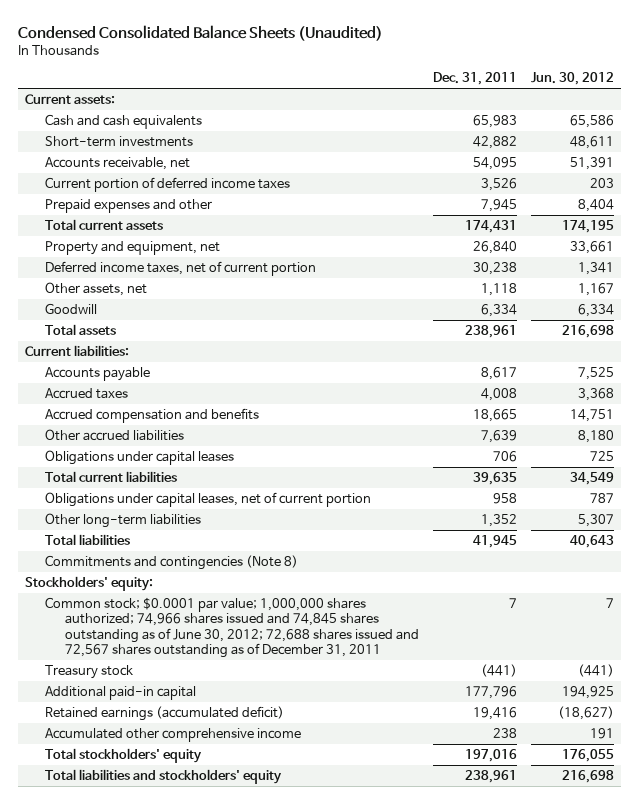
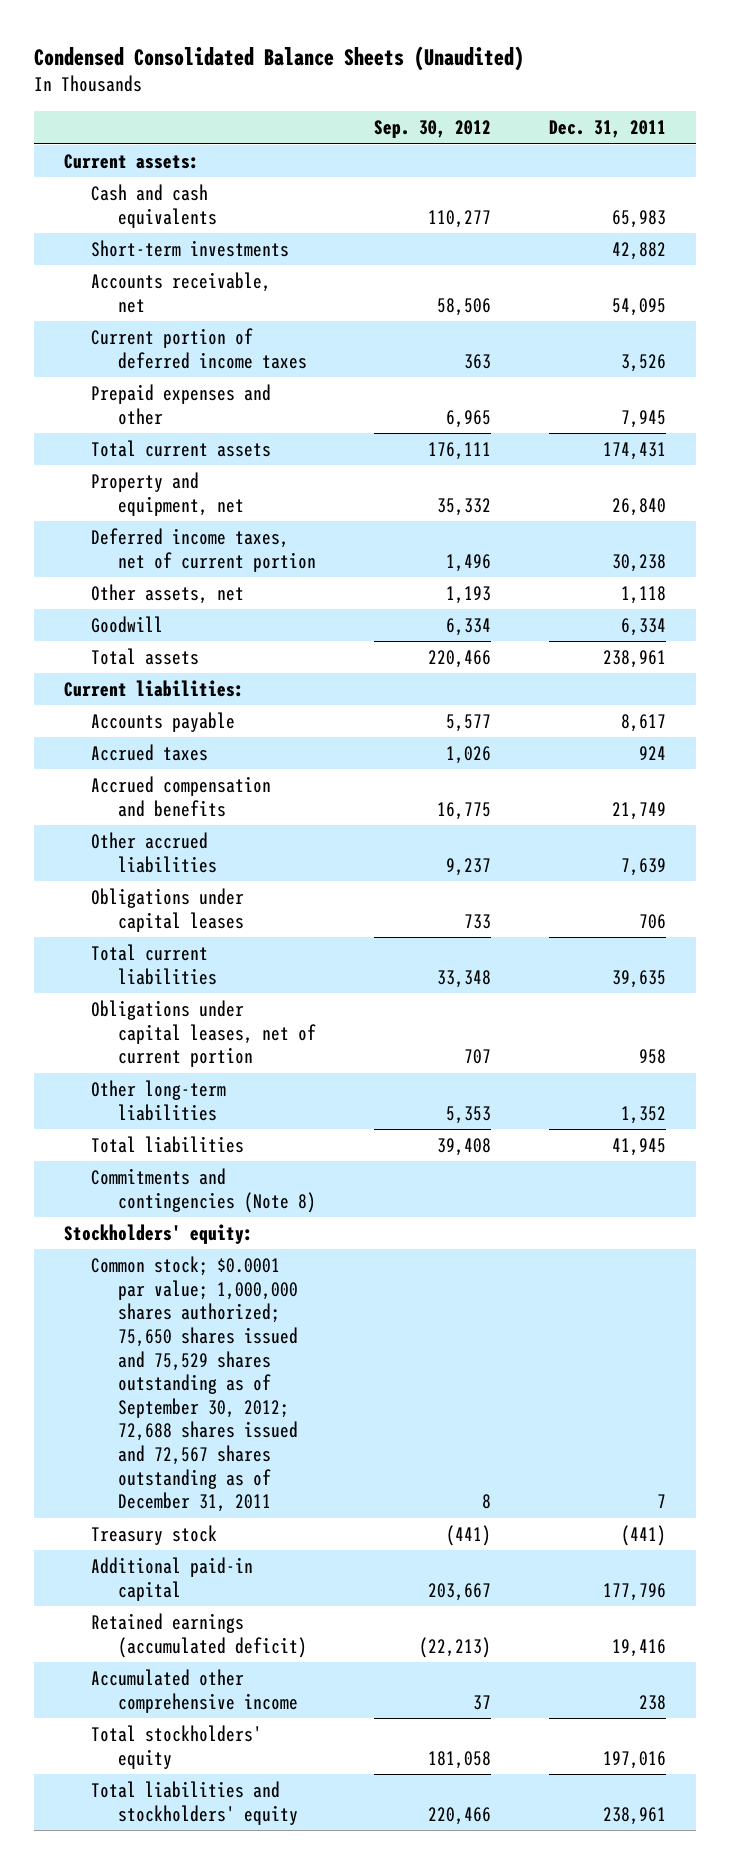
- | Dec. 31, 2011 | Jun. 30, 2012
+ | Sep. 30, 2012 | Dec. 31, 2011
- Accrued taxes | 4,008 | 3,368
- Accrued compensation and benefits | 18,665 | 14,751
+ Accrued taxes | 1,026 | 924
+ Accrued compensation and benefits | 16,775 | 21,749
- Common stock; $0.0001 par value; 1,000,000 shares authorized; 74,966 shares issued and 74,845 shares outstanding as of June 30, 2012; 72,688 shares issued and 72,567 shares outstanding as of December 31, 2011 | 7 | 7
+ Common stock; $0.0001 par value; 1,000,000 shares authorized; 75,650 shares issued and 75,529 shares outstanding as of September 30, 2012; 72,688 shares issued and 72,567 shares outstanding as of December 31, 2011 | 8 | 7

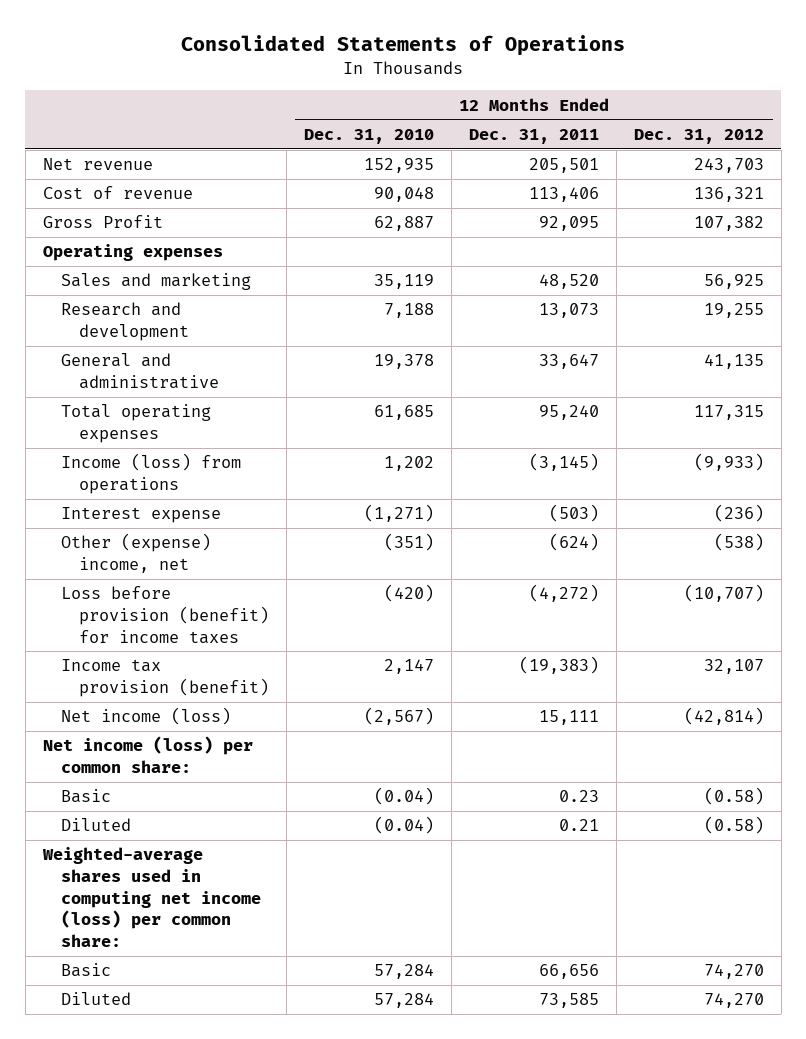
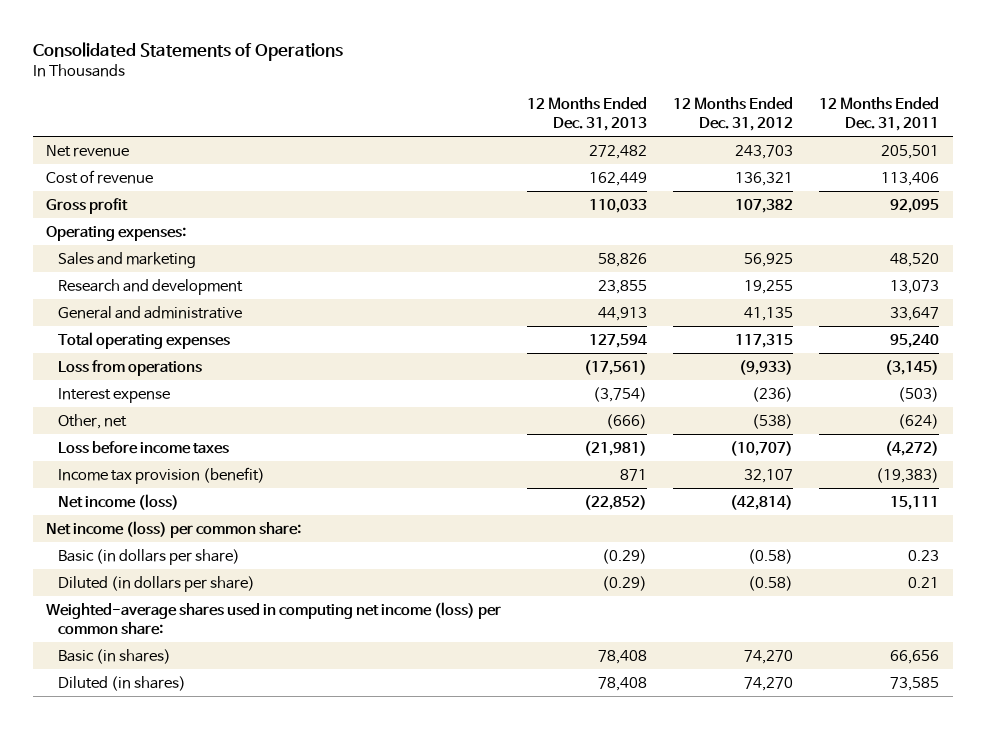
- | 12 Months Ended Dec. 31, 2010 | 12 Months Ended Dec. 31, 2011 | 12 Months Ended Dec. 31, 2012
+ | 12 Months Ended Dec. 31, 2013 | 12 Months Ended Dec. 31, 2012 | 12 Months Ended Dec. 31, 2011
- Gross Profit | 62,887 | 92,095 | 107,382
- Operating expenses
+ Gross profit | 110,033 | 107,382 | 92,095
+ Operating expenses:
- Income (loss) from operations | 1,202 | (3,145) | (9,933)
+ Loss from operations | (17,561) | (9,933) | (3,145)
- Other (expense) income, net | (351) | (624) | (538)
- Loss before provision (benefit) for income taxes | (420) | (4,272) | (10,707)
+ Other, net | (666) | (538) | (624)
+ Loss before income taxes | (21,981) | (10,707) | (4,272)
- Basic | (0.04) | 0.23 | (0.58)
- Diluted | (0.04) | 0.21 | (0.58)
+ Basic (in dollars per share) | (0.29) | (0.58) | 0.23
+ Diluted (in dollars per share) | (0.29) | (0.58) | 0.21
- Basic | 57,284 | 66,656 | 74,270
- Diluted | 57,284 | 73,585 | 74,270
+ Basic (in shares) | 78,408 | 74,270 | 66,656
+ Diluted (in shares) | 78,408 | 74,270 | 73,585

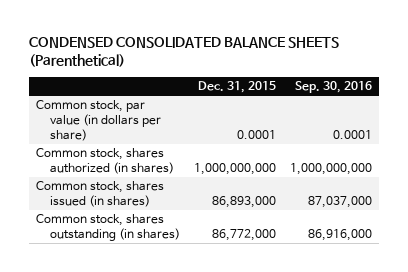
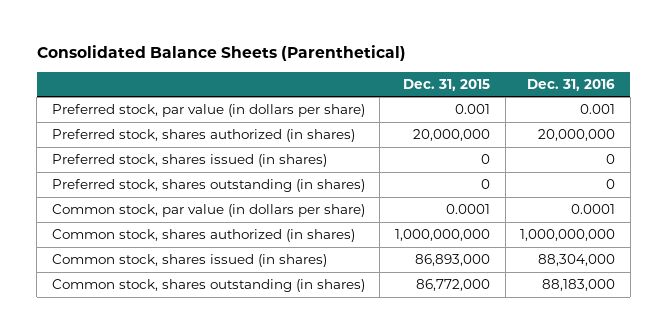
- CONDENSED CONSOLIDATED BALANCE SHEETS (Parenthetical)
+ Consolidated Balance Sheets (Parenthetical)
- | Dec. 31, 2015 | Sep. 30, 2016
+ | Dec. 31, 2015 | Dec. 31, 2016
+ Preferred stock, par value (in dollars per share) | 0.001 | 0.001
+ Preferred stock, shares authorized (in shares) | 20,000,000 | 20,000,000
+ Preferred stock, shares issued (in shares) | 0 | 0
+ Preferred stock, shares outstanding (in shares) | 0 | 0

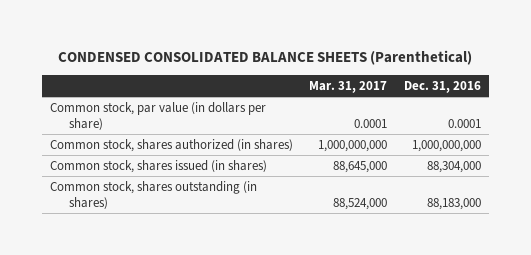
- Consolidated Balance Sheets (Parenthetical)
+ CONDENSED CONSOLIDATED BALANCE SHEETS (Parenthetical)
- | Dec. 31, 2015 | Dec. 31, 2016
+ | Mar. 31, 2017 | Dec. 31, 2016
- Preferred stock, par value (in dollars per share) | 0.001 | 0.001
- Preferred stock, shares authorized (in shares) | 20,000,000 | 20,000,000
- Preferred stock, shares issued (in shares) | 0 | 0
- Preferred stock, shares outstanding (in shares) | 0 | 0

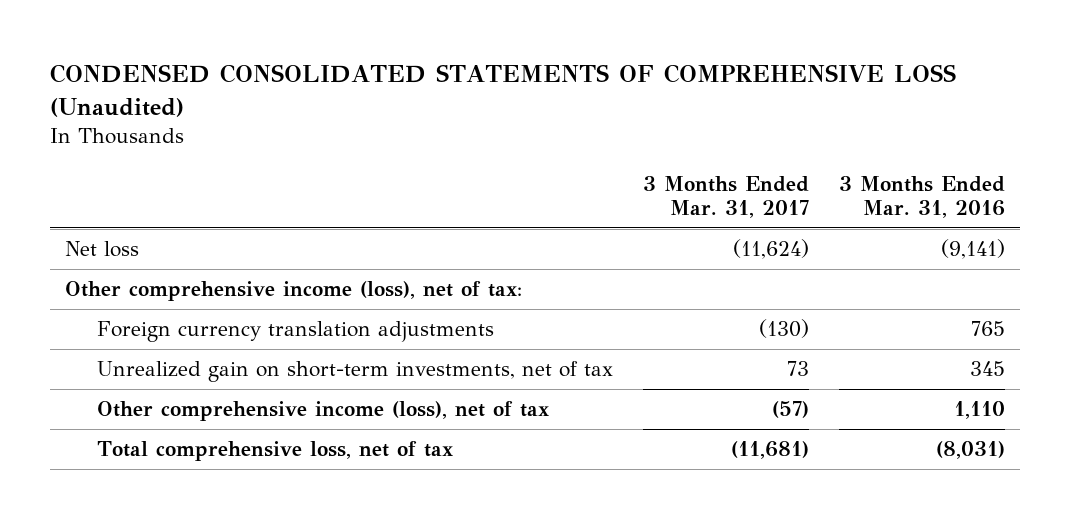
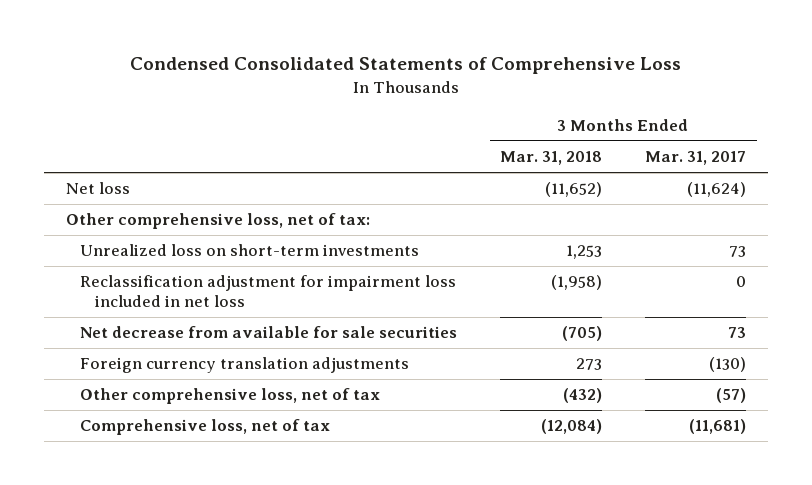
- CONDENSED CONSOLIDATED STATEMENTS OF COMPREHENSIVE LOSS (Unaudited)
+ Condensed Consolidated Statements of Comprehensive Loss
- | 3 Months Ended Mar. 31, 2017 | 3 Months Ended Mar. 31, 2016
+ | 3 Months Ended Mar. 31, 2018 | 3 Months Ended Mar. 31, 2017
- Other comprehensive income (loss), net of tax:
+ Other comprehensive loss, net of tax:
+ Unrealized loss on short-term investments | 1,253 | 73
+ Reclassification adjustment for impairment loss included in net loss | (1,958) | 0
+ Net decrease from available for sale securities | (705) | 73
- Unrealized gain on short-term investments, net of tax | 73 | 345
- Other comprehensive income (loss), net of tax | (57) | 1,110
- Total comprehensive loss, net of tax | (11,681) | (8,031)
+ Other comprehensive loss, net of tax | (432) | (57)
+ Comprehensive loss, net of tax | (12,084) | (11,681)

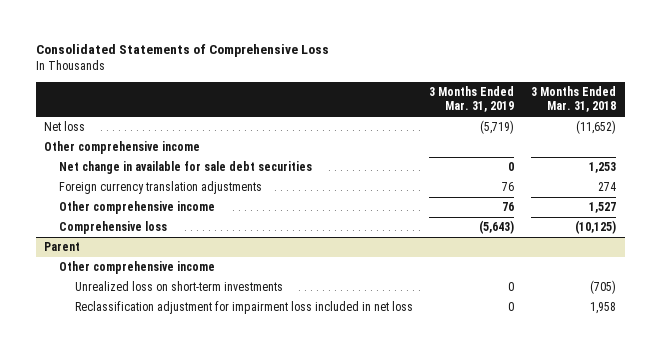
- Condensed Consolidated Statements of Comprehensive Loss
+ Consolidated Statements of Comprehensive Loss
- | 3 Months Ended Mar. 31, 2018 | 3 Months Ended Mar. 31, 2017
+ | 3 Months Ended Mar. 31, 2019 | 3 Months Ended Mar. 31, 2018
- Other comprehensive loss, net of tax:
- Unrealized loss on short-term investments | 1,253 | 73
- Reclassification adjustment for impairment loss included in net loss | (1,958) | 0
- Net decrease from available for sale securities | (705) | 73
- Foreign currency translation adjustments | 273 | (130)
- Other comprehensive loss, net of tax | (432) | (57)
- Comprehensive loss, net of tax | (12,084) | (11,681)
+ Other comprehensive income
+ Net change in available for sale debt securities | 0 | 1,253
+ Foreign currency translation adjustments | 76 | 274
+ Other comprehensive income | 76 | 1,527
+ Comprehensive loss | (5,643) | (10,125)
+ Parent
+ Other comprehensive income
+ Unrealized loss on short-term investments | 0 | (705)
+ Reclassification adjustment for impairment loss included in net loss | 0 | 1,958

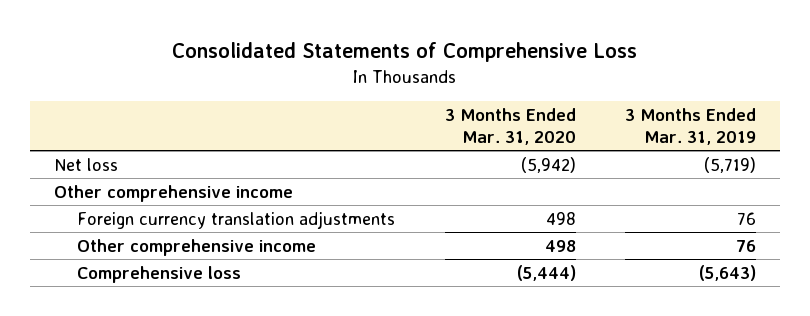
- | 3 Months Ended Mar. 31, 2019 | 3 Months Ended Mar. 31, 2018
+ | 3 Months Ended Mar. 31, 2020 | 3 Months Ended Mar. 31, 2019
- Net change in available for sale debt securities | 0 | 1,253
- Parent
- Other comprehensive income
- Unrealized loss on short-term investments | 0 | (705)
- Reclassification adjustment for impairment loss included in net loss | 0 | 1,958

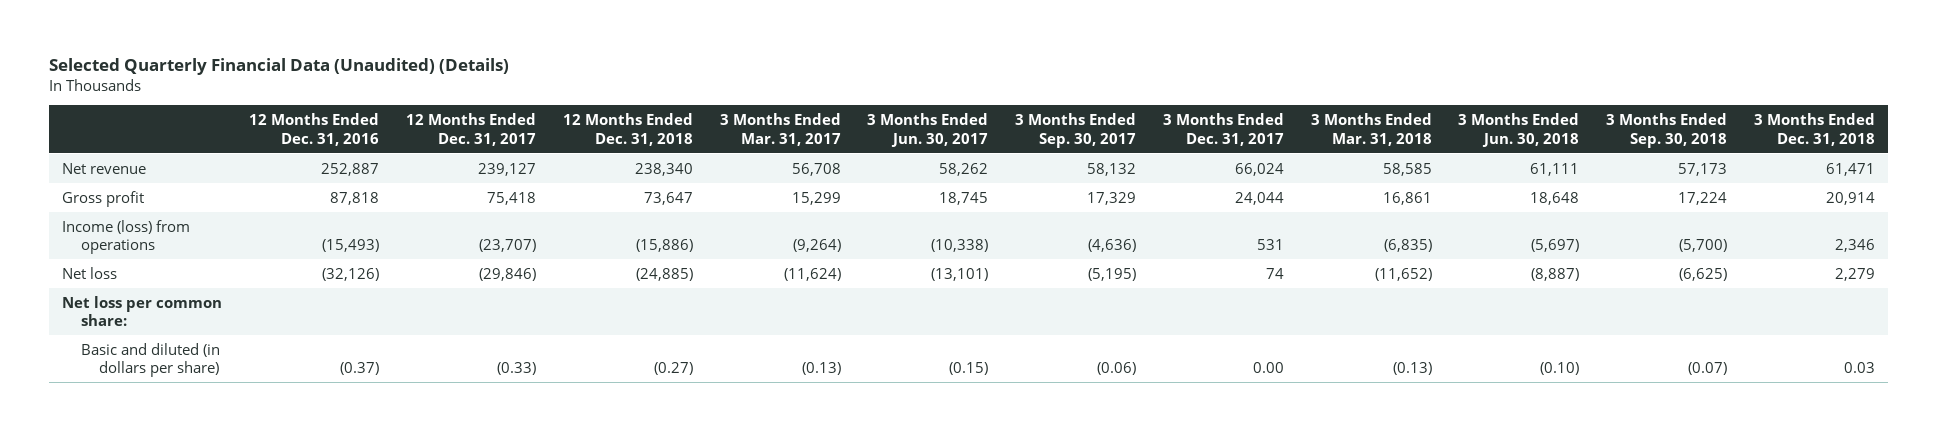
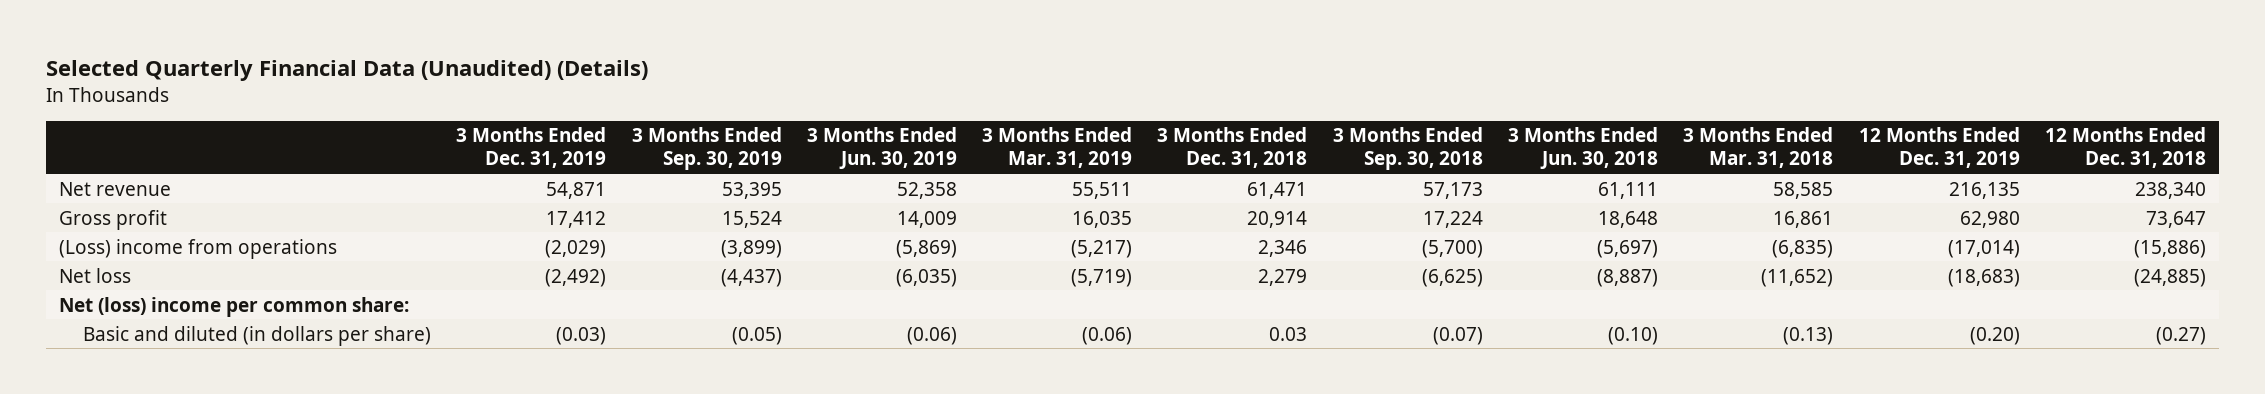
- | 12 Months Ended Dec. 31, 2016 | 12 Months Ended Dec. 31, 2017 | 12 Months Ended Dec. 31, 2018 | 3 Months Ended Mar. 31, 2017 | 3 Months Ended Jun. 30, 2017 | 3 Months Ended Sep. 30, 2017 | 3 Months Ended Dec. 31, 2017 | 3 Months Ended Mar. 31, 2018 | 3 Months Ended Jun. 30, 2018 | 3 Months Ended Sep. 30, 2018 | 3 Months Ended Dec. 31, 2018
+ | 3 Months Ended Dec. 31, 2019 | 3 Months Ended Sep. 30, 2019 | 3 Months Ended Jun. 30, 2019 | 3 Months Ended Mar. 31, 2019 | 3 Months Ended Dec. 31, 2018 | 3 Months Ended Sep. 30, 2018 | 3 Months Ended Jun. 30, 2018 | 3 Months Ended Mar. 31, 2018 | 12 Months Ended Dec. 31, 2019 | 12 Months Ended Dec. 31, 2018
- Income (loss) from operations | (15,493) | (23,707) | (15,886) | (9,264) | (10,338) | (4,636) | 531 | (6,835) | (5,697) | (5,700) | 2,346
+ (Loss) income from operations | (2,029) | (3,899) | (5,869) | (5,217) | 2,346 | (5,700) | (5,697) | (6,835) | (17,014) | (15,886)
- Net loss per common share:
+ Net (loss) income per common share:

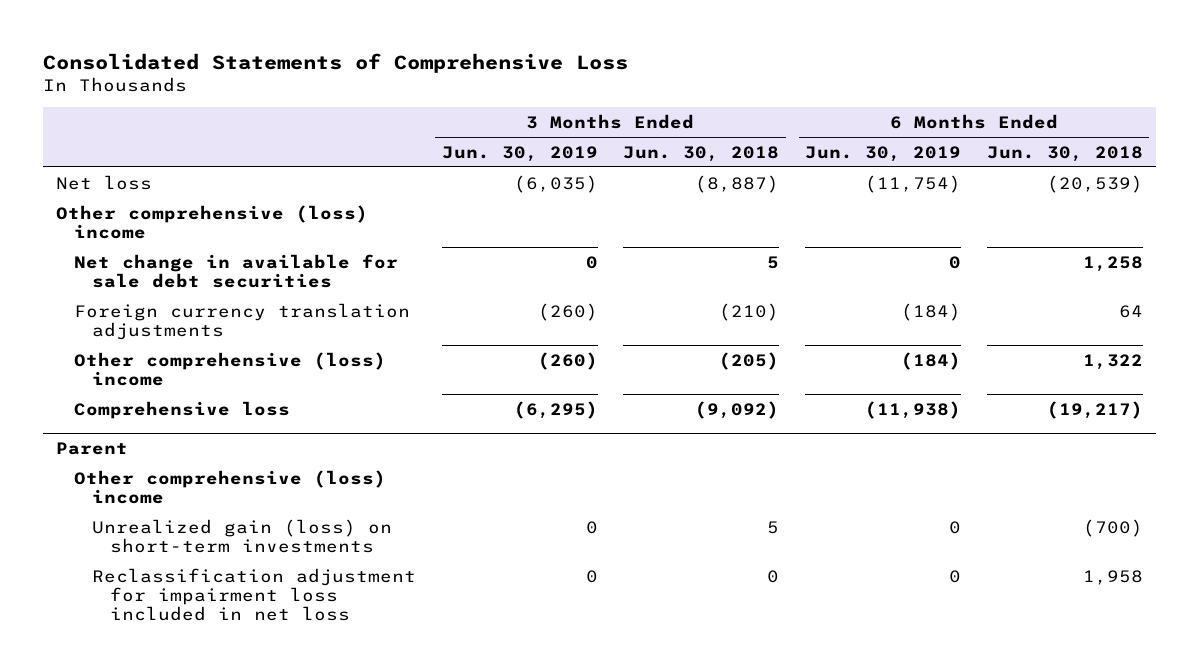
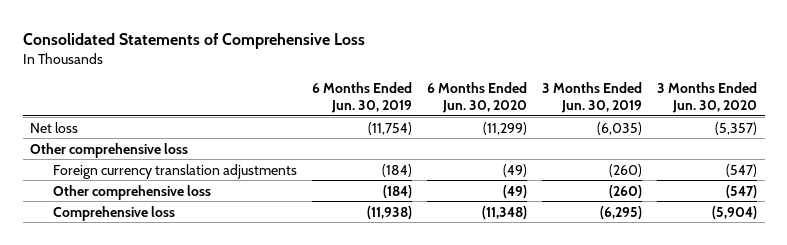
- | 3 Months Ended Jun. 30, 2019 | 3 Months Ended Jun. 30, 2018 | 6 Months Ended Jun. 30, 2019 | 6 Months Ended Jun. 30, 2018
+ | 6 Months Ended Jun. 30, 2019 | 6 Months Ended Jun. 30, 2020 | 3 Months Ended Jun. 30, 2019 | 3 Months Ended Jun. 30, 2020
- Other comprehensive (loss) income
- Net change in available for sale debt securities | 0 | 5 | 0 | 1,258
+ Other comprehensive loss
- Other comprehensive (loss) income | (260) | (205) | (184) | 1,322
+ Other comprehensive loss | (184) | (49) | (260) | (547)
- Parent
- Other comprehensive (loss) income
- Unrealized gain (loss) on short-term investments | 0 | 5 | 0 | (700)
- Reclassification adjustment for impairment loss included in net loss | 0 | 0 | 0 | 1,958

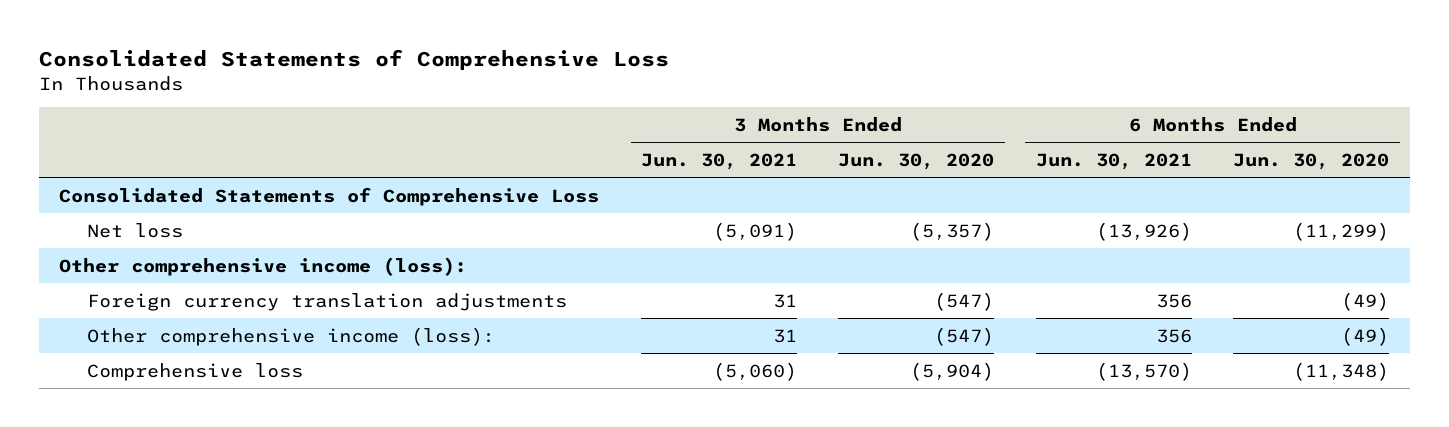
- | 6 Months Ended Jun. 30, 2019 | 6 Months Ended Jun. 30, 2020 | 3 Months Ended Jun. 30, 2019 | 3 Months Ended Jun. 30, 2020
+ | 3 Months Ended Jun. 30, 2021 | 3 Months Ended Jun. 30, 2020 | 6 Months Ended Jun. 30, 2021 | 6 Months Ended Jun. 30, 2020
+ Consolidated Statements of Comprehensive Loss
- Other comprehensive loss
+ Other comprehensive income (loss):
- Other comprehensive loss | (184) | (49) | (260) | (547)
+ Other comprehensive income (loss): | 31 | (547) | 356 | (49)

